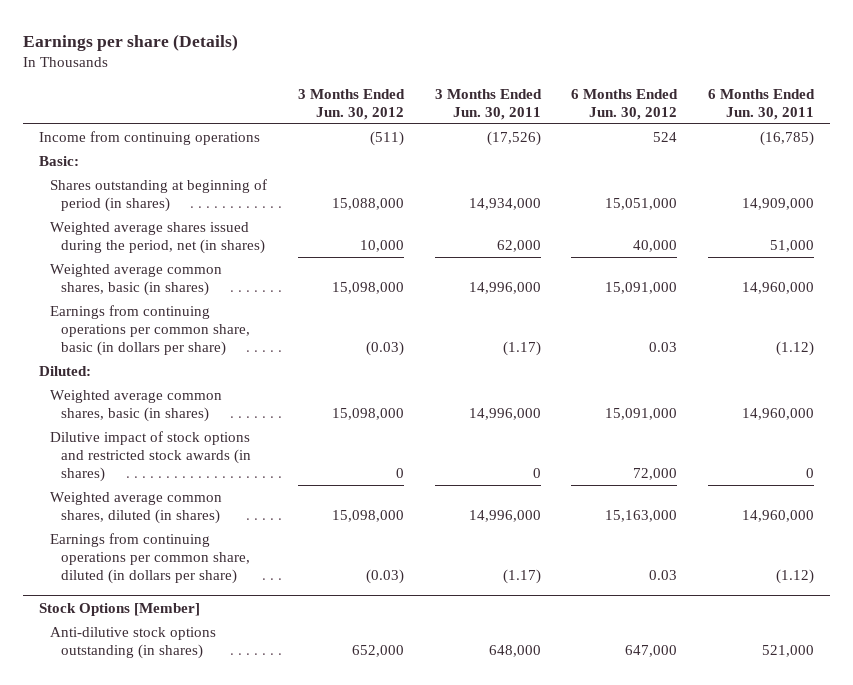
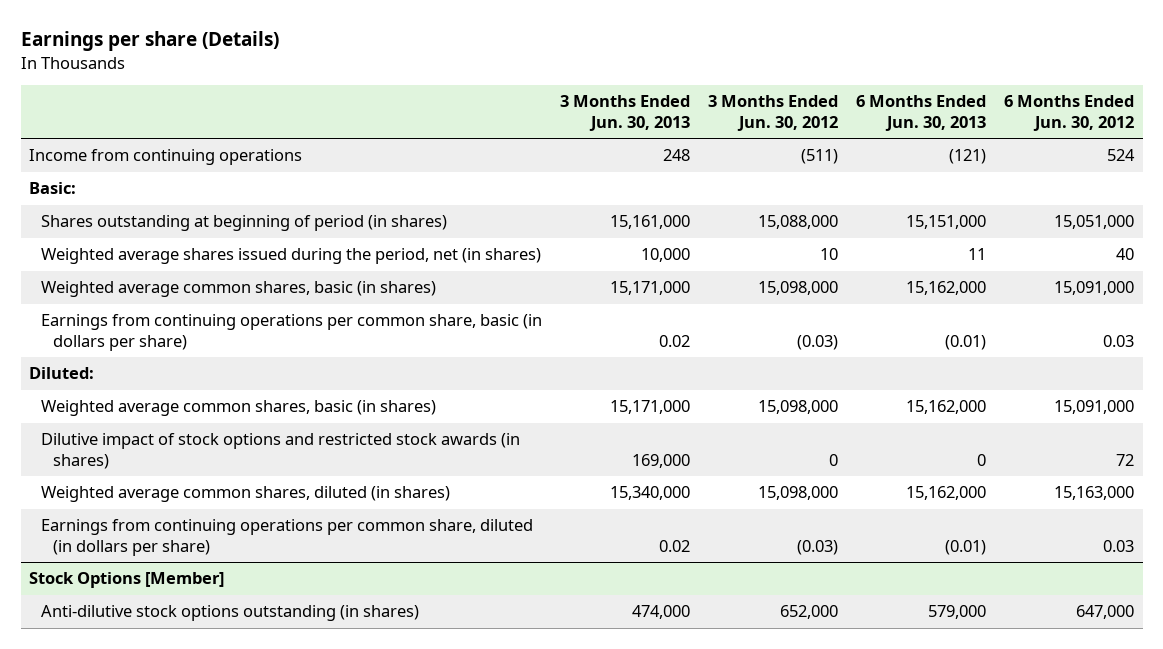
- | 3 Months Ended Jun. 30, 2012 | 3 Months Ended Jun. 30, 2011 | 6 Months Ended Jun. 30, 2012 | 6 Months Ended Jun. 30, 2011
+ | 3 Months Ended Jun. 30, 2013 | 3 Months Ended Jun. 30, 2012 | 6 Months Ended Jun. 30, 2013 | 6 Months Ended Jun. 30, 2012
- Weighted average shares issued during the period, net (in shares) | 10,000 | 62,000 | 40,000 | 51,000
+ Weighted average shares issued during the period, net (in shares) | 10,000 | 10 | 11 | 40
- Dilutive impact of stock options and restricted stock awards (in shares) | 0 | 0 | 72,000 | 0
+ Dilutive impact of stock options and restricted stock awards (in shares) | 169,000 | 0 | 0 | 72

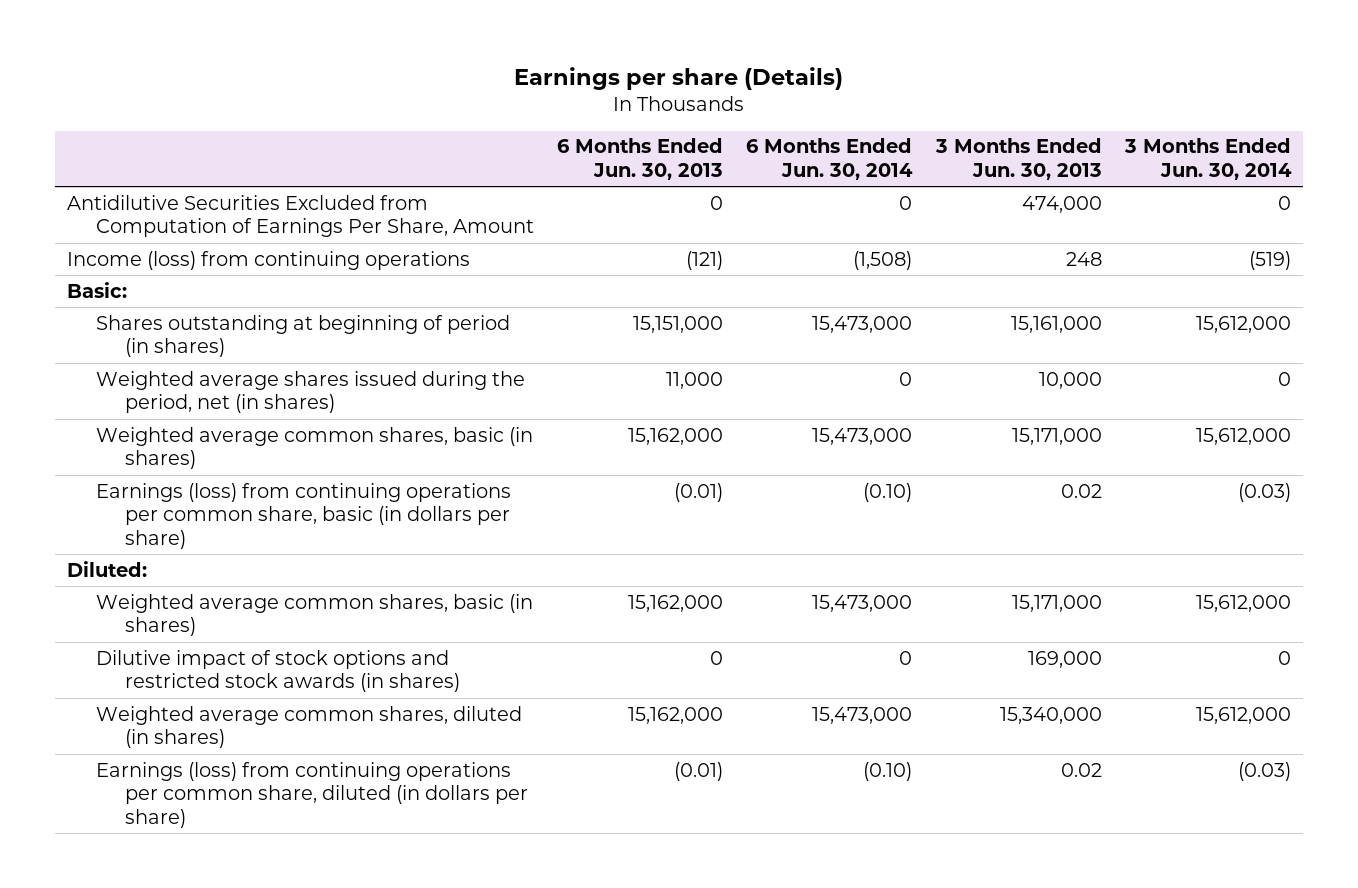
- | 3 Months Ended Jun. 30, 2013 | 3 Months Ended Jun. 30, 2012 | 6 Months Ended Jun. 30, 2013 | 6 Months Ended Jun. 30, 2012
+ | 6 Months Ended Jun. 30, 2013 | 6 Months Ended Jun. 30, 2014 | 3 Months Ended Jun. 30, 2013 | 3 Months Ended Jun. 30, 2014
- Income from continuing operations | 248 | (511) | (121) | 524
+ Antidilutive Securities Excluded from Computation of Earnings Per Share, Amount | 0 | 0 | 474,000 | 0
+ Income (loss) from continuing operations | (121) | (1,508) | 248 | (519)
- Weighted average shares issued during the period, net (in shares) | 10,000 | 10 | 11 | 40
+ Weighted average shares issued during the period, net (in shares) | 11,000 | 0 | 10,000 | 0
- Earnings from continuing operations per common share, basic (in dollars per share) | 0.02 | (0.03) | (0.01) | 0.03
+ Earnings (loss) from continuing operations per common share, basic (in dollars per share) | (0.01) | (0.10) | 0.02 | (0.03)
- Earnings from continuing operations per common share, diluted (in dollars per share) | 0.02 | (0.03) | (0.01) | 0.03
- Stock Options [Member]
- Anti-dilutive stock options outstanding (in shares) | 474,000 | 652,000 | 579,000 | 647,000
+ Earnings (loss) from continuing operations per common share, diluted (in dollars per share) | (0.01) | (0.10) | 0.02 | (0.03)

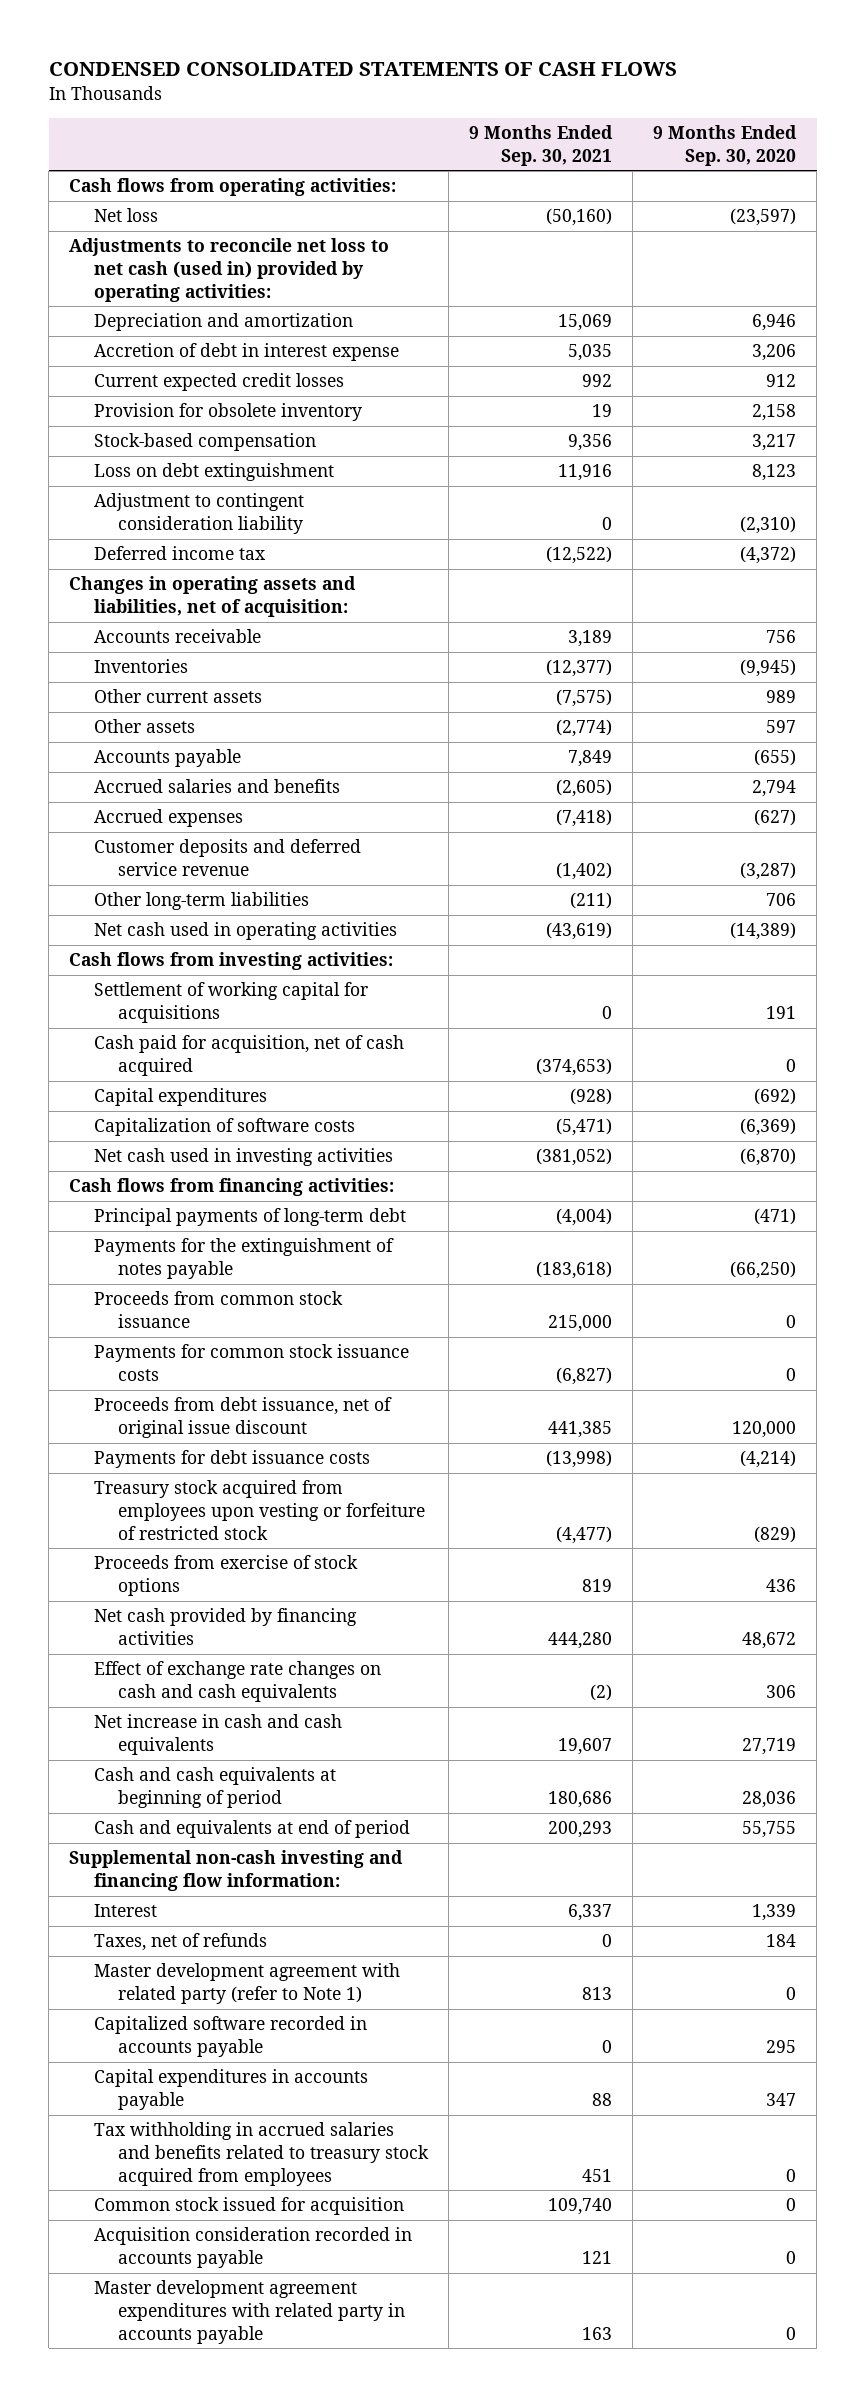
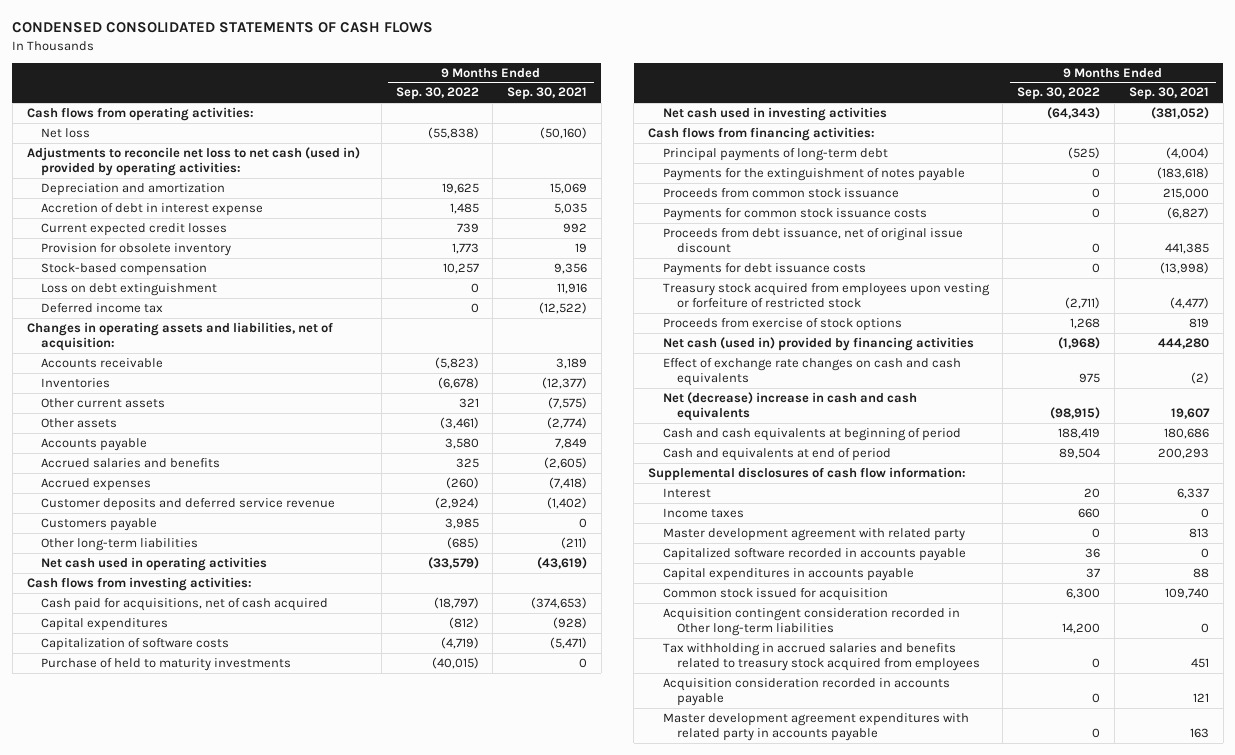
- | 9 Months Ended Sep. 30, 2021 | 9 Months Ended Sep. 30, 2020
+ | 9 Months Ended Sep. 30, 2022 | 9 Months Ended Sep. 30, 2021
- Adjustment to contingent consideration liability | 0 | (2,310)
+ Customers payable | 3,985 | 0
- Settlement of working capital for acquisitions | 0 | 191
- Cash paid for acquisition, net of cash acquired | (374,653) | 0
+ Cash paid for acquisitions, net of cash acquired | (18,797) | (374,653)
+ Purchase of held to maturity investments | (40,015) | 0
- Net cash provided by financing activities | 444,280 | 48,672
+ Net cash (used in) provided by financing activities | (1,968) | 444,280
- Net increase in cash and cash equivalents | 19,607 | 27,719
+ Net (decrease) increase in cash and cash equivalents | (98,915) | 19,607
- Supplemental non-cash investing and financing flow information:
+ Supplemental disclosures of cash flow information:
- Taxes, net of refunds | 0 | 184
- Master development agreement with related party (refer to Note 1) | 813 | 0
+ Income taxes | 660 | 0
+ Master development agreement with related party | 0 | 813
+ Acquisition contingent consideration recorded in Other long-term liabilities | 14,200 | 0
moved down: Tax withholding in accrued salaries and benefits related to treasury stock acquired from employees | 0 | 451

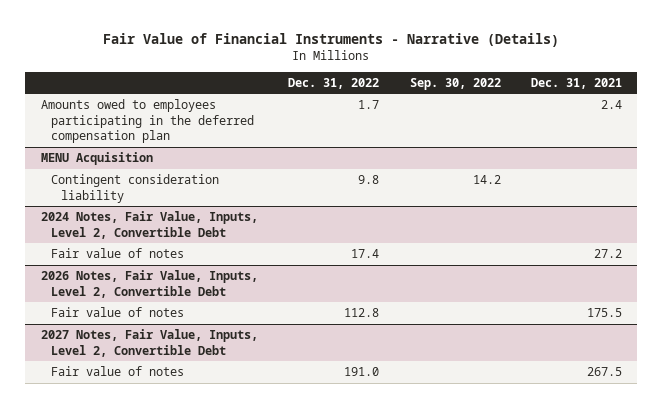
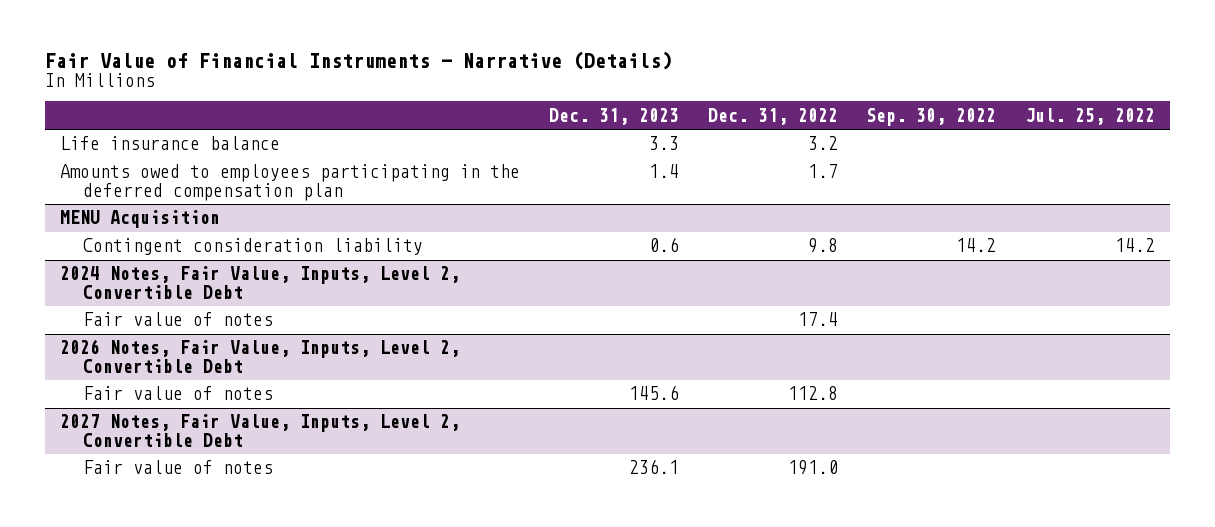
- | Dec. 31, 2022 | Sep. 30, 2022 | Dec. 31, 2021
+ | Dec. 31, 2023 | Dec. 31, 2022 | Sep. 30, 2022 | Jul. 25, 2022
+ Life insurance balance | 3.3 | 3.2 | |

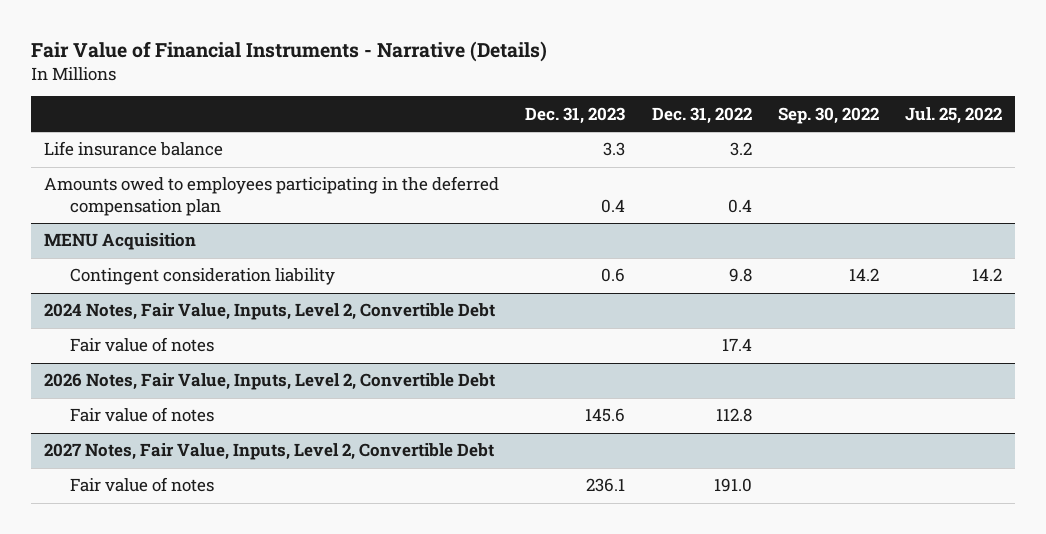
- Amounts owed to employees participating in the deferred compensation plan | 1.4 | 1.7 | |
+ Amounts owed to employees participating in the deferred compensation plan | 0.4 | 0.4 | |

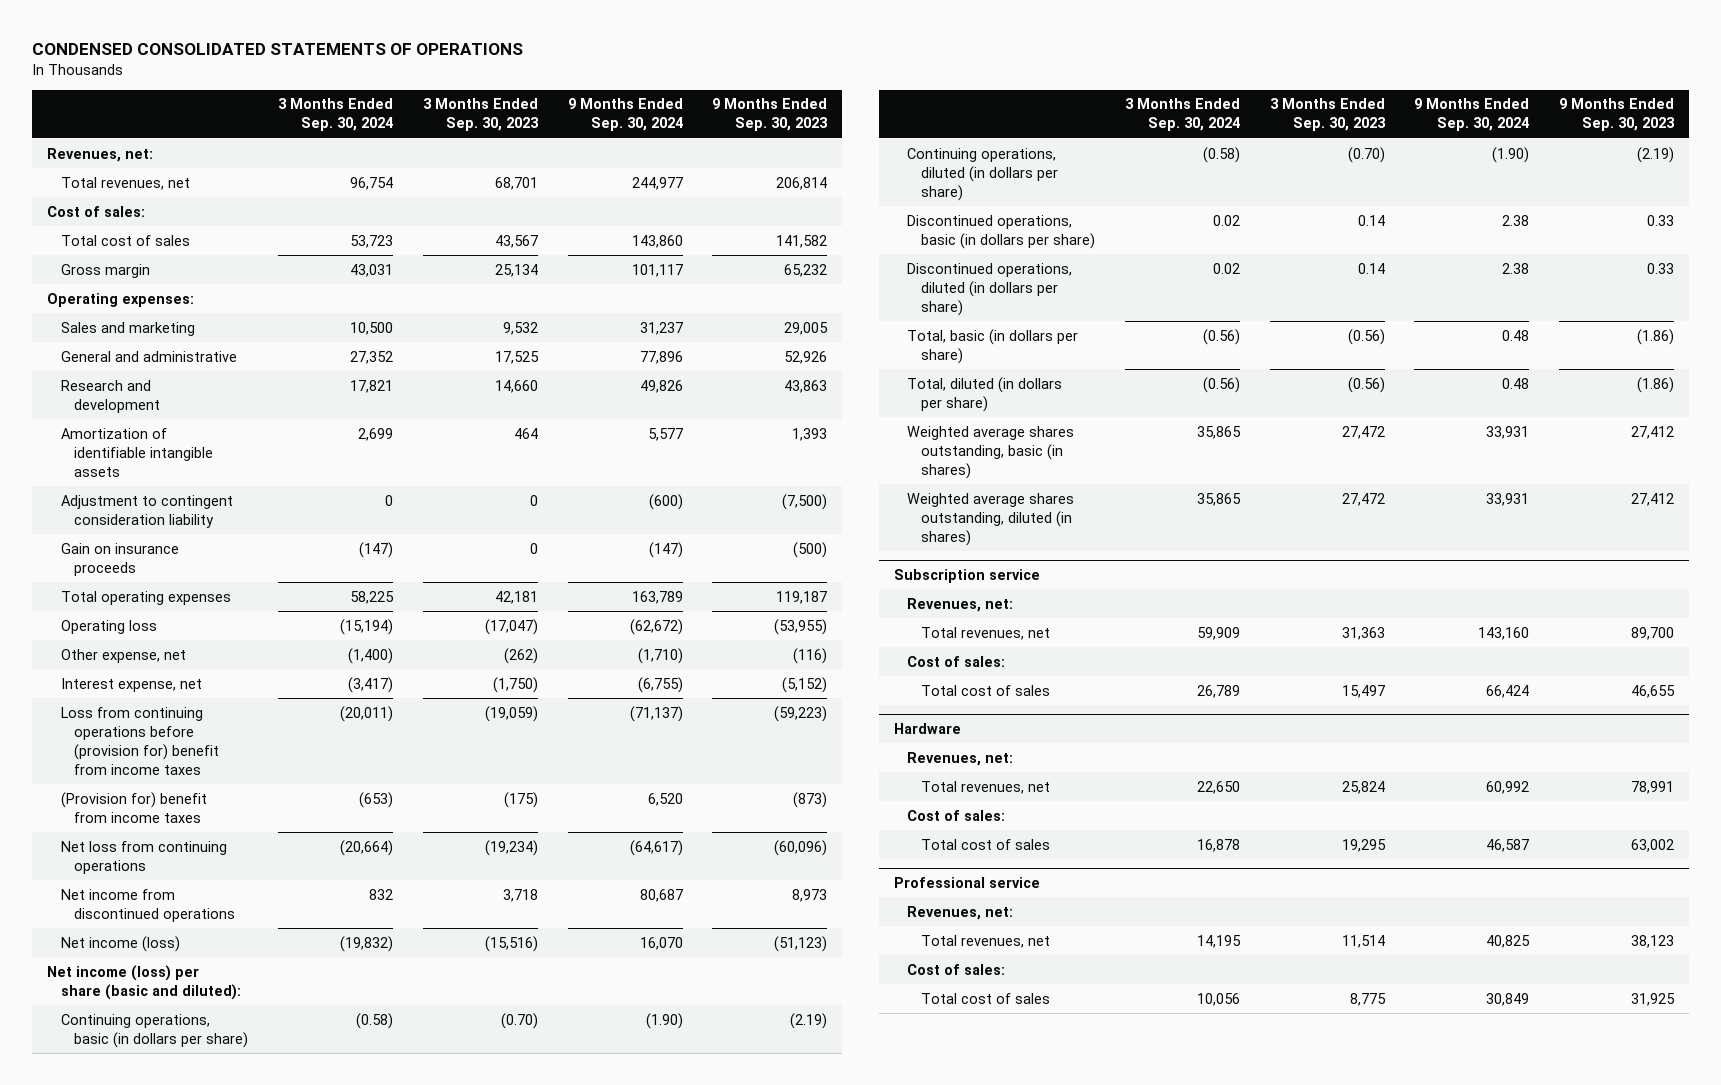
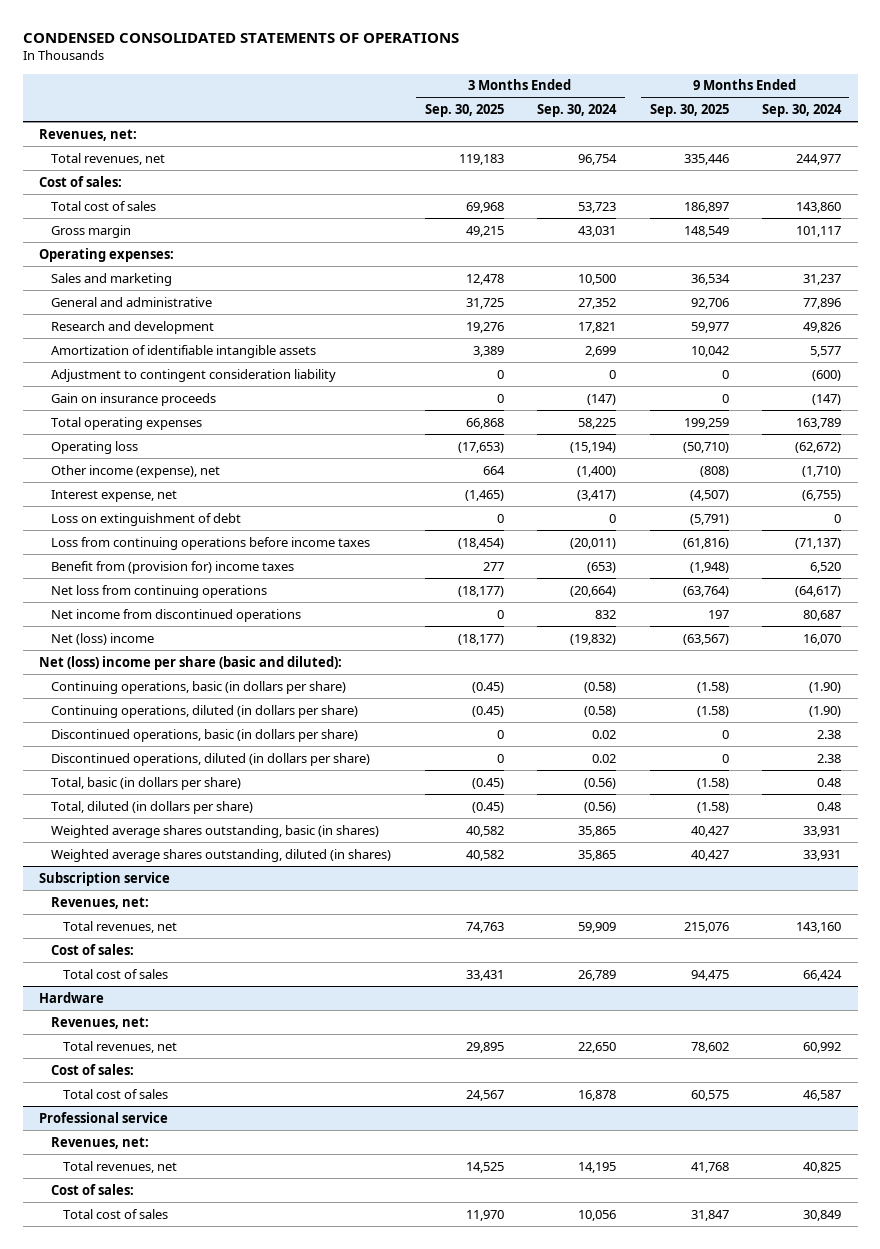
- | 3 Months Ended Sep. 30, 2024 | 3 Months Ended Sep. 30, 2023 | 9 Months Ended Sep. 30, 2024 | 9 Months Ended Sep. 30, 2023
+ | 3 Months Ended Sep. 30, 2025 | 3 Months Ended Sep. 30, 2024 | 9 Months Ended Sep. 30, 2025 | 9 Months Ended Sep. 30, 2024
- Other expense, net | (1,400) | (262) | (1,710) | (116)
+ Other income (expense), net | 664 | (1,400) | (808) | (1,710)
- Loss from continuing operations before (provision for) benefit from income taxes | (20,011) | (19,059) | (71,137) | (59,223)
- (Provision for) benefit from income taxes | (653) | (175) | 6,520 | (873)
+ Loss on extinguishment of debt | 0 | 0 | (5,791) | 0
+ Loss from continuing operations before income taxes | (18,454) | (20,011) | (61,816) | (71,137)
+ Benefit from (provision for) income taxes | 277 | (653) | (1,948) | 6,520
- Net income (loss) | (19,832) | (15,516) | 16,070 | (51,123)
- Net income (loss) per share (basic and diluted):
+ Net (loss) income | (18,177) | (19,832) | (63,567) | 16,070
+ Net (loss) income per share (basic and diluted):

